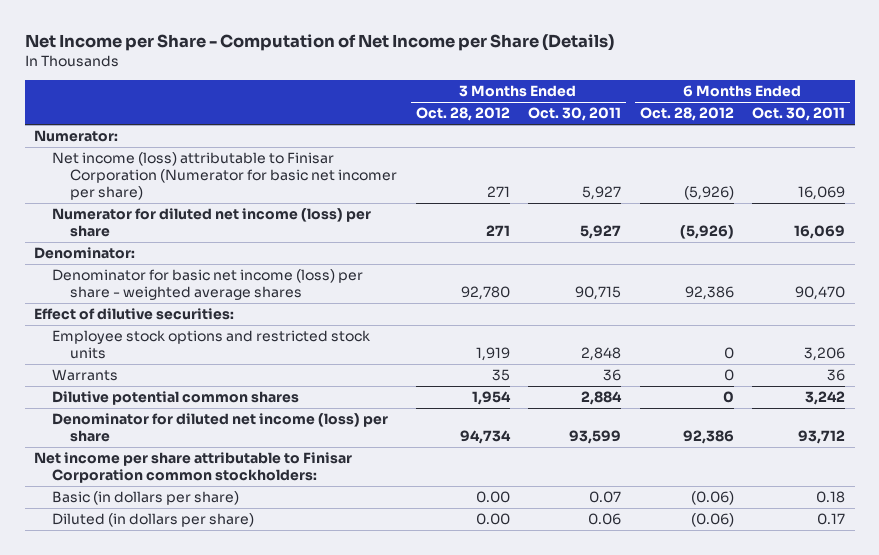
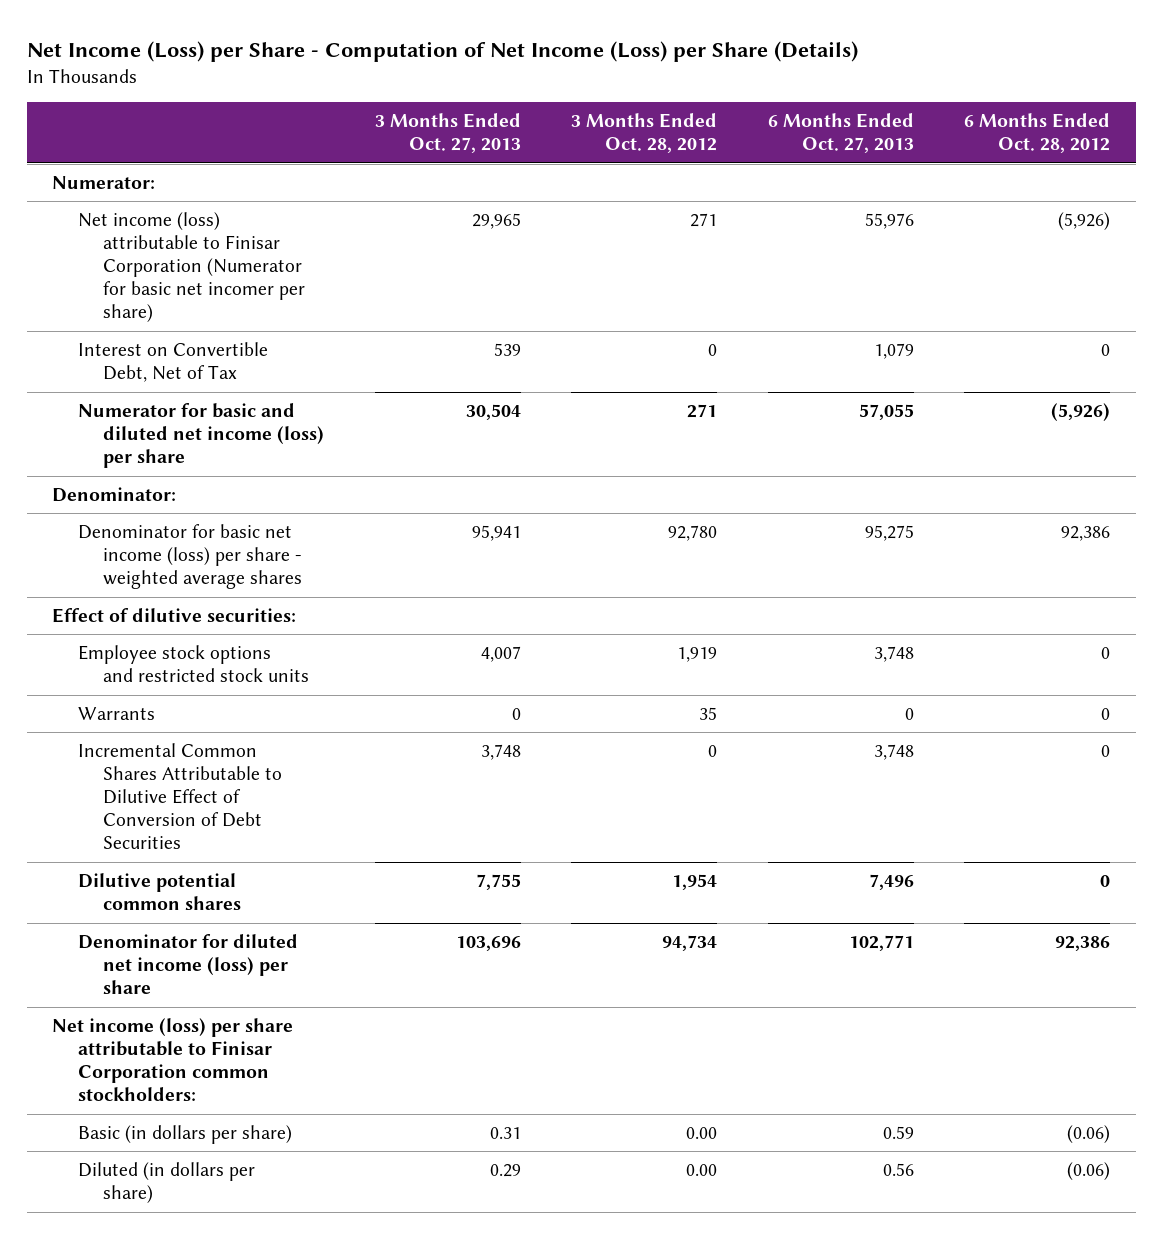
- Net Income per Share - Computation of Net Income per Share (Details)
+ Net Income (Loss) per Share - Computation of Net Income (Loss) per Share (Details)
- | 3 Months Ended Oct. 28, 2012 | 3 Months Ended Oct. 30, 2011 | 6 Months Ended Oct. 28, 2012 | 6 Months Ended Oct. 30, 2011
+ | 3 Months Ended Oct. 27, 2013 | 3 Months Ended Oct. 28, 2012 | 6 Months Ended Oct. 27, 2013 | 6 Months Ended Oct. 28, 2012
- Numerator for diluted net income (loss) per share | 271 | 5,927 | (5,926) | 16,069
+ Interest on Convertible Debt, Net of Tax | 539 | 0 | 1,079 | 0
+ Numerator for basic and diluted net income (loss) per share | 30,504 | 271 | 57,055 | (5,926)
+ Incremental Common Shares Attributable to Dilutive Effect of Conversion of Debt Securities | 3,748 | 0 | 3,748 | 0
- Net income per share attributable to Finisar Corporation common stockholders:
+ Net income (loss) per share attributable to Finisar Corporation common stockholders:

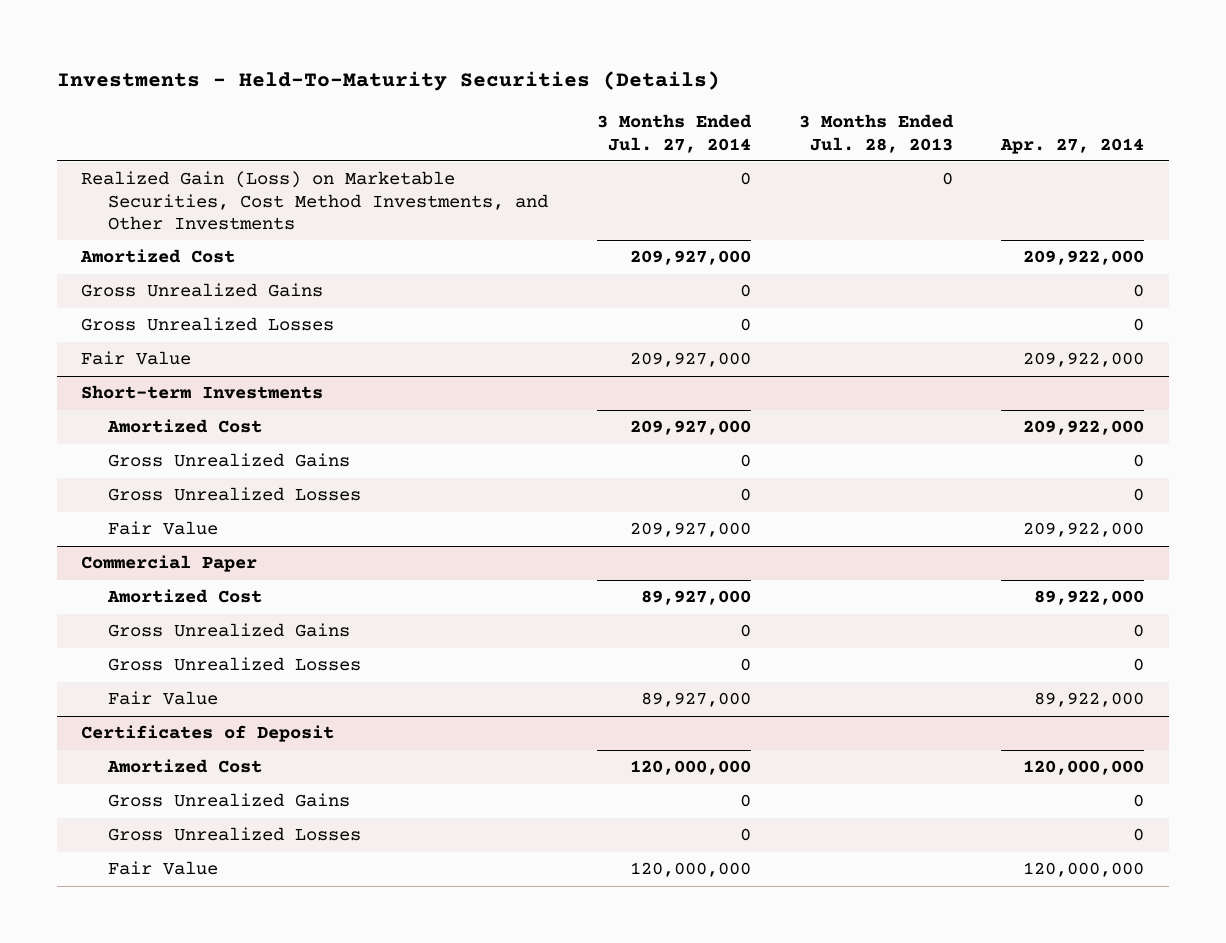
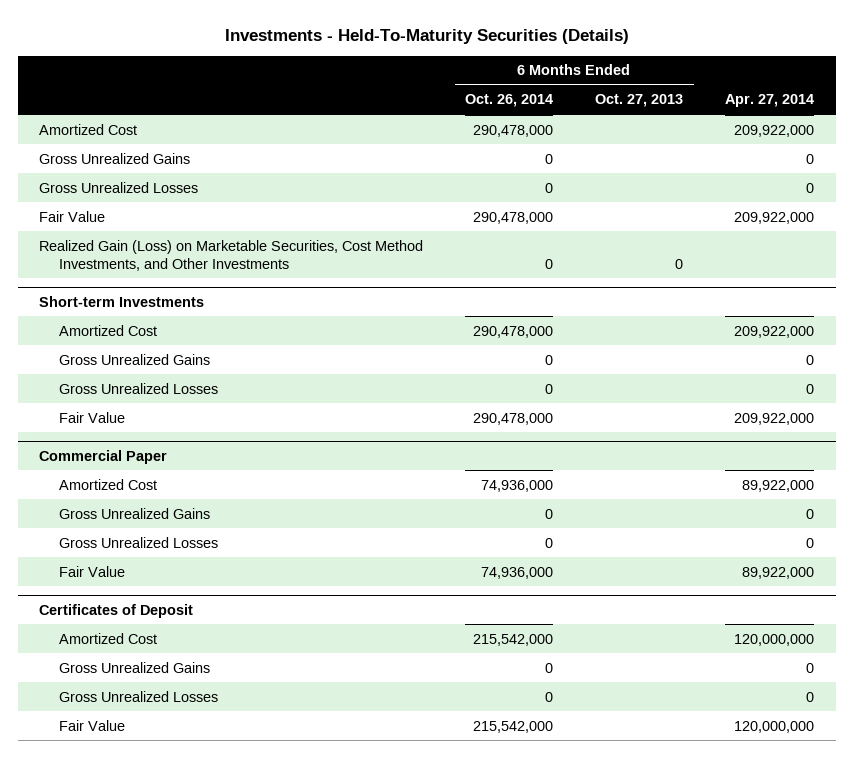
- | 3 Months Ended Jul. 27, 2014 | 3 Months Ended Jul. 28, 2013 | Apr. 27, 2014
+ | 6 Months Ended Oct. 26, 2014 | 6 Months Ended Oct. 27, 2013 | Apr. 27, 2014
moved down: Realized Gain (Loss) on Marketable Securities, Cost Method Investments, and Other Investments | 0 | 0 |

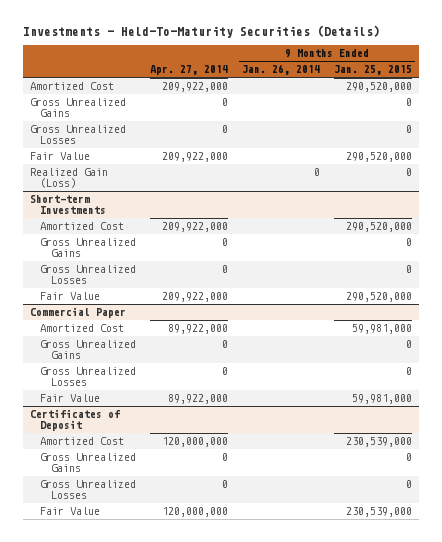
- | 6 Months Ended Oct. 26, 2014 | 6 Months Ended Oct. 27, 2013 | Apr. 27, 2014
+ | Apr. 27, 2014 | 9 Months Ended Jan. 26, 2014 | 9 Months Ended Jan. 25, 2015
- Realized Gain (Loss) on Marketable Securities, Cost Method Investments, and Other Investments | 0 | 0 |
+ Realized Gain (Loss) | | 0 | 0

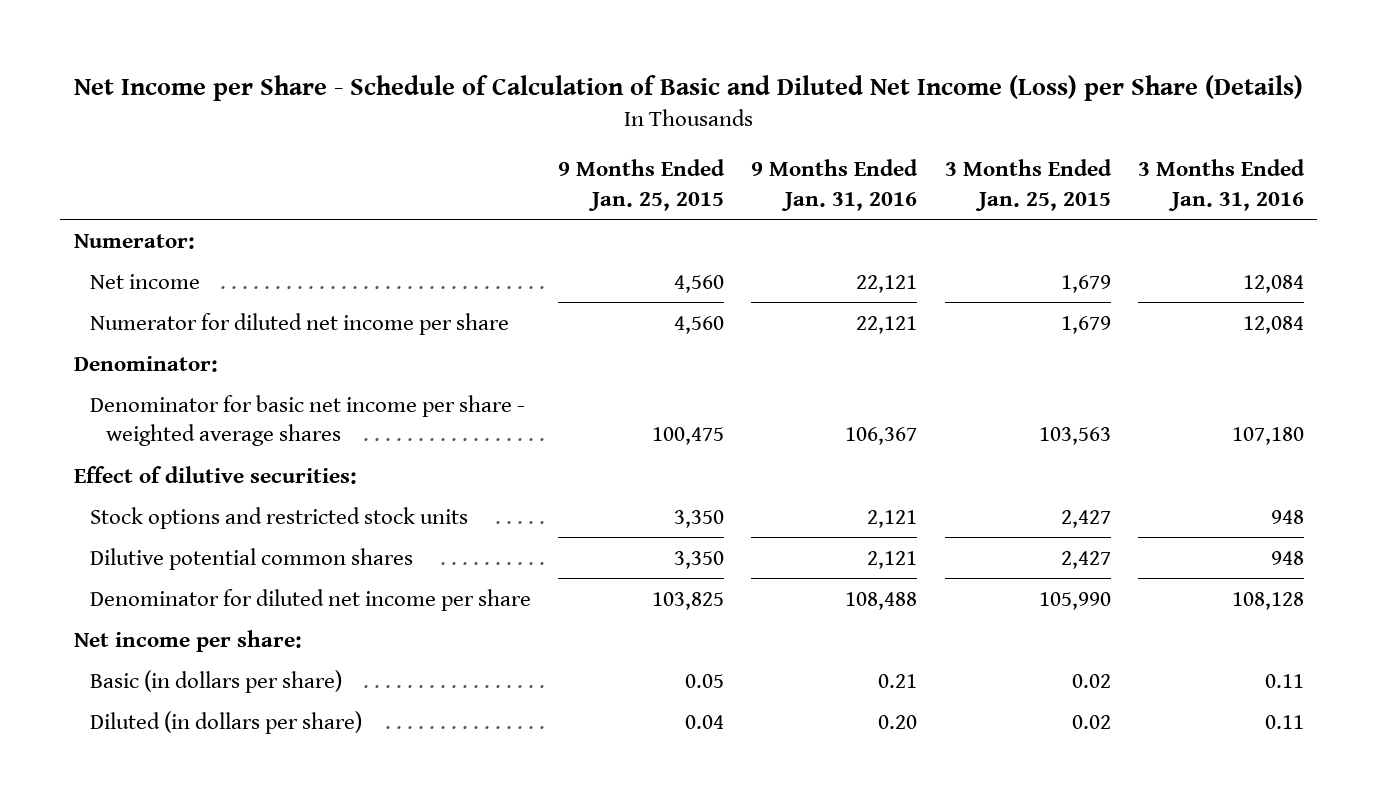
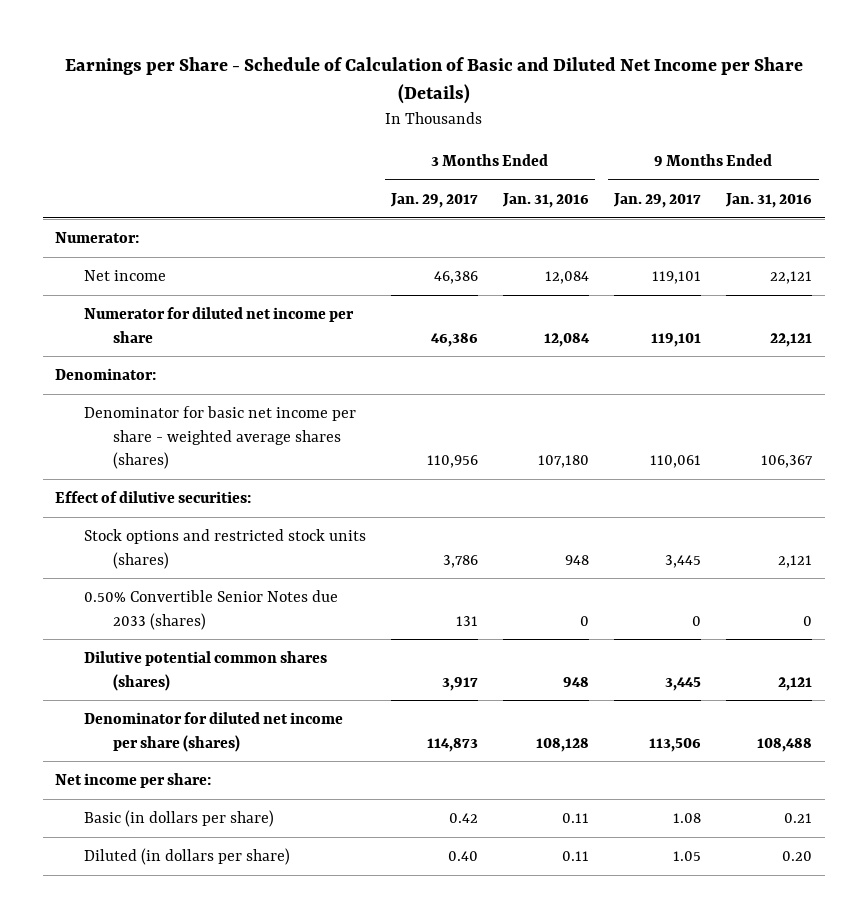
- Net Income per Share - Schedule of Calculation of Basic and Diluted Net Income (Loss) per Share (Details)
+ Earnings per Share - Schedule of Calculation of Basic and Diluted Net Income per Share (Details)
- | 9 Months Ended Jan. 25, 2015 | 9 Months Ended Jan. 31, 2016 | 3 Months Ended Jan. 25, 2015 | 3 Months Ended Jan. 31, 2016
+ | 3 Months Ended Jan. 29, 2017 | 3 Months Ended Jan. 31, 2016 | 9 Months Ended Jan. 29, 2017 | 9 Months Ended Jan. 31, 2016
- Denominator for basic net income per share - weighted average shares | 100,475 | 106,367 | 103,563 | 107,180
+ Denominator for basic net income per share - weighted average shares (shares) | 110,956 | 107,180 | 110,061 | 106,367
- Stock options and restricted stock units | 3,350 | 2,121 | 2,427 | 948
- Dilutive potential common shares | 3,350 | 2,121 | 2,427 | 948
- Denominator for diluted net income per share | 103,825 | 108,488 | 105,990 | 108,128
+ Stock options and restricted stock units (shares) | 3,786 | 948 | 3,445 | 2,121
+ 0.50% Convertible Senior Notes due 2033 (shares) | 131 | 0 | 0 | 0
+ Dilutive potential common shares (shares) | 3,917 | 948 | 3,445 | 2,121
+ Denominator for diluted net income per share (shares) | 114,873 | 108,128 | 113,506 | 108,488

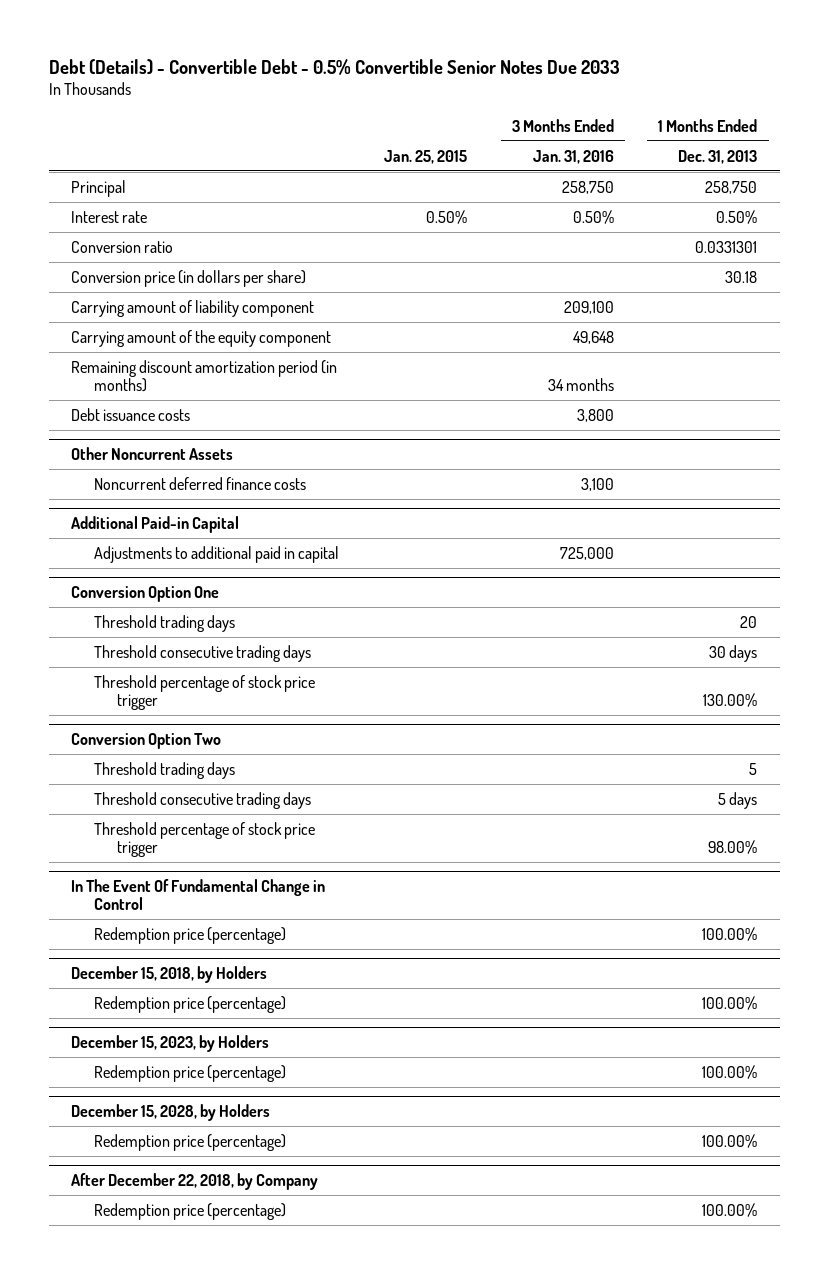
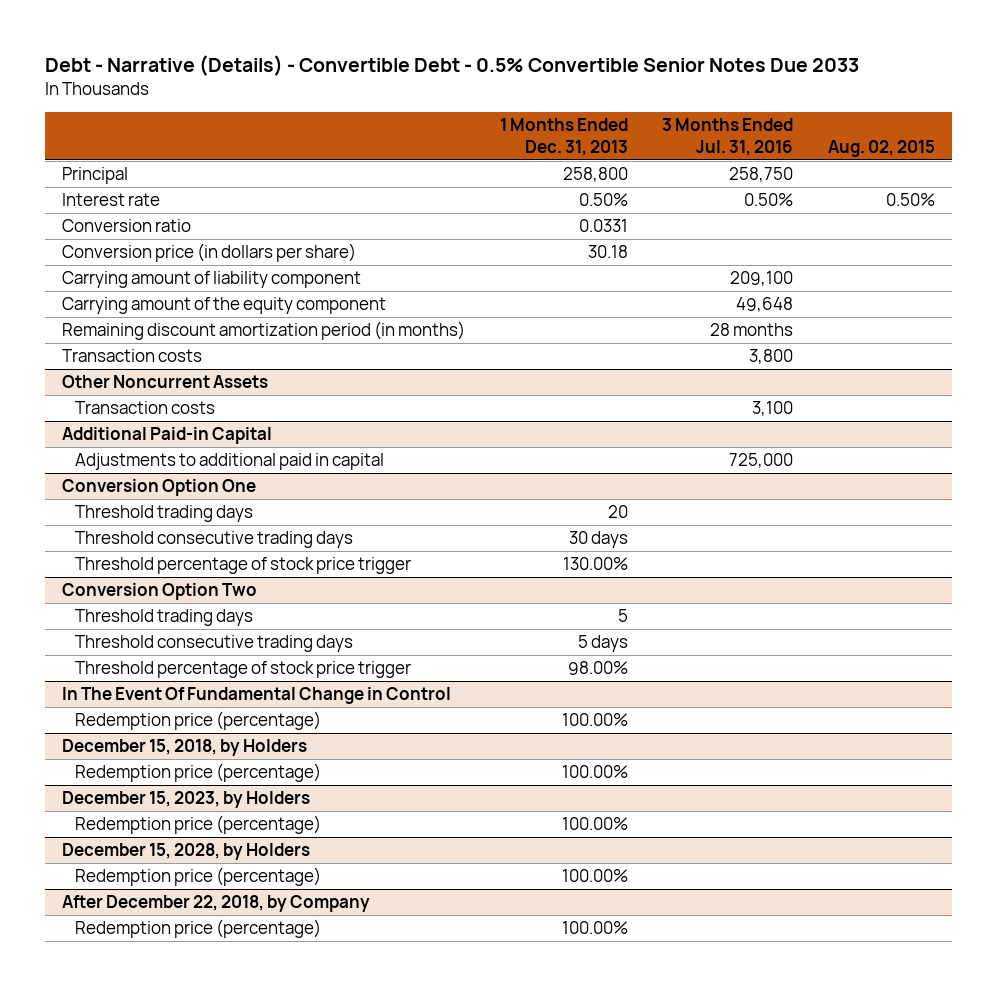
- Debt (Details) - Convertible Debt - 0.5% Convertible Senior Notes Due 2033
+ Debt - Narrative (Details) - Convertible Debt - 0.5% Convertible Senior Notes Due 2033
- | Jan. 25, 2015 | 3 Months Ended Jan. 31, 2016 | 1 Months Ended Dec. 31, 2013
+ | 1 Months Ended Dec. 31, 2013 | 3 Months Ended Jul. 31, 2016 | Aug. 02, 2015
- Principal | | 258,750 | 258,750
+ Principal | 258,800 | 258,750 |
- Conversion ratio | | | 0.0331301
+ Conversion ratio | 0.0331 | |
- Debt issuance costs | | 3,800 |
+ Transaction costs | | 3,800 |
@ Other Noncurrent Assets
- Noncurrent deferred finance costs | | 3,100 |
+ Transaction costs | | 3,100 |

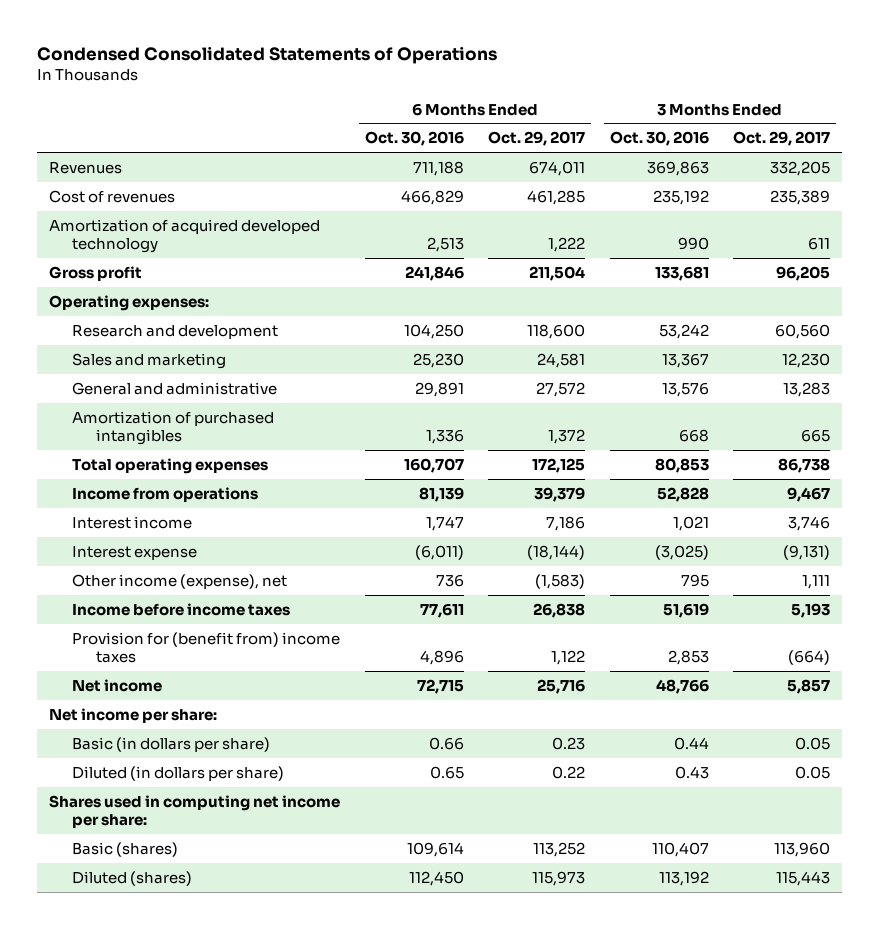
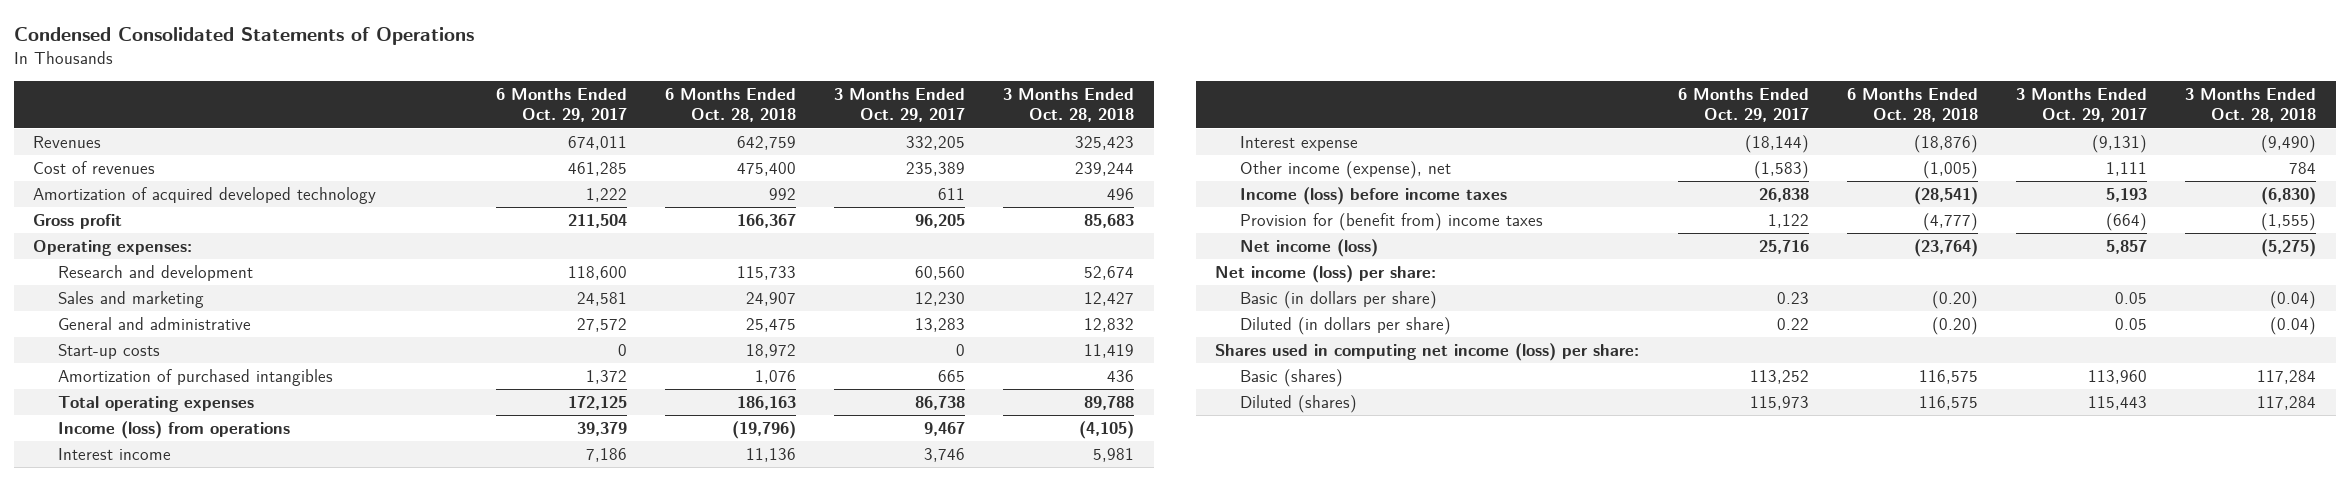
- | 6 Months Ended Oct. 30, 2016 | 6 Months Ended Oct. 29, 2017 | 3 Months Ended Oct. 30, 2016 | 3 Months Ended Oct. 29, 2017
+ | 6 Months Ended Oct. 29, 2017 | 6 Months Ended Oct. 28, 2018 | 3 Months Ended Oct. 29, 2017 | 3 Months Ended Oct. 28, 2018
+ Start-up costs | 0 | 18,972 | 0 | 11,419
- Income from operations | 81,139 | 39,379 | 52,828 | 9,467
+ Income (loss) from operations | 39,379 | (19,796) | 9,467 | (4,105)
- Income before income taxes | 77,611 | 26,838 | 51,619 | 5,193
+ Income (loss) before income taxes | 26,838 | (28,541) | 5,193 | (6,830)
- Net income | 72,715 | 25,716 | 48,766 | 5,857
- Net income per share:
+ Net income (loss) | 25,716 | (23,764) | 5,857 | (5,275)
+ Net income (loss) per share:
- Shares used in computing net income per share:
+ Shares used in computing net income (loss) per share:

